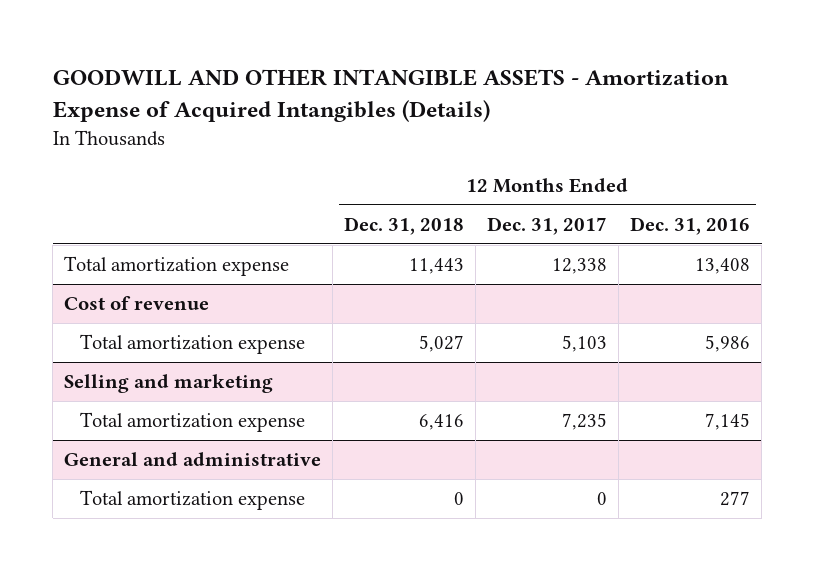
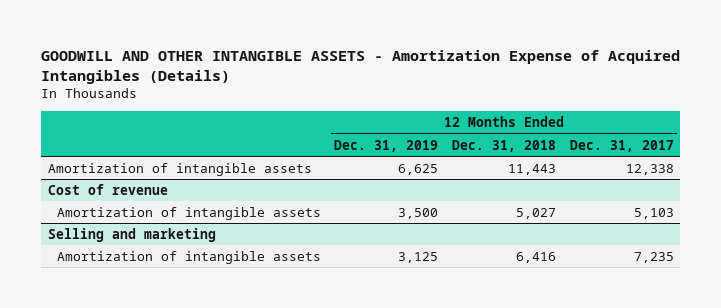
- | 12 Months Ended Dec. 31, 2018 | 12 Months Ended Dec. 31, 2017 | 12 Months Ended Dec. 31, 2016
+ | 12 Months Ended Dec. 31, 2019 | 12 Months Ended Dec. 31, 2018 | 12 Months Ended Dec. 31, 2017
- Total amortization expense | 11,443 | 12,338 | 13,408
+ Amortization of intangible assets | 6,625 | 11,443 | 12,338
@ Cost of revenue
- Total amortization expense | 5,027 | 5,103 | 5,986
+ Amortization of intangible assets | 3,500 | 5,027 | 5,103
@ Selling and marketing
- Total amortization expense | 6,416 | 7,235 | 7,145
- General and administrative
- Total amortization expense | 0 | 0 | 277
@ Selling and marketing
+ Amortization of intangible assets | 3,125 | 6,416 | 7,235

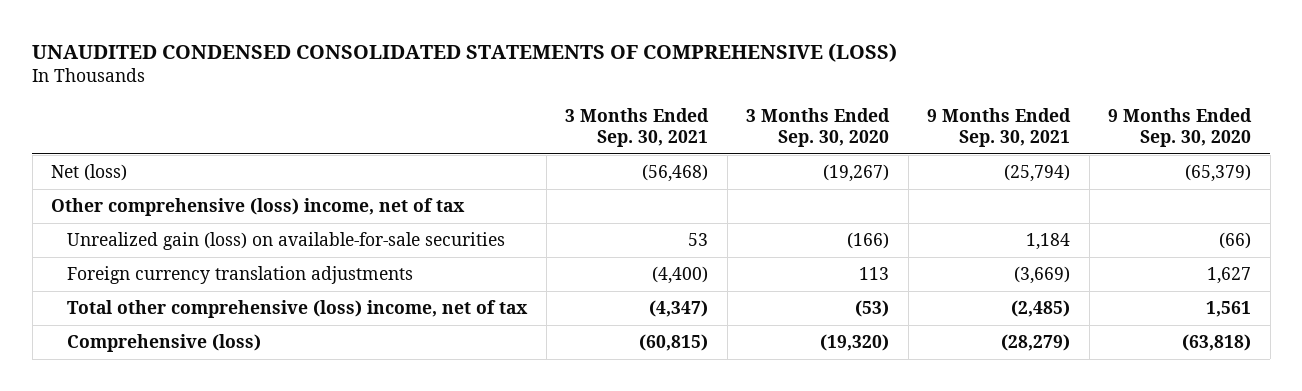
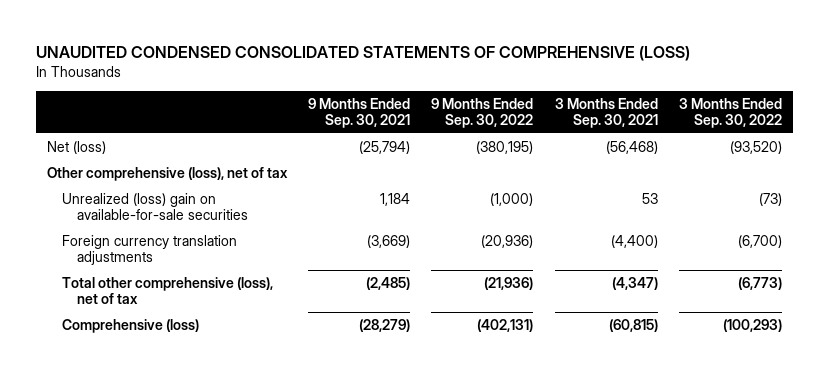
- | 3 Months Ended Sep. 30, 2021 | 3 Months Ended Sep. 30, 2020 | 9 Months Ended Sep. 30, 2021 | 9 Months Ended Sep. 30, 2020
+ | 9 Months Ended Sep. 30, 2021 | 9 Months Ended Sep. 30, 2022 | 3 Months Ended Sep. 30, 2021 | 3 Months Ended Sep. 30, 2022
- Other comprehensive (loss) income, net of tax
- Unrealized gain (loss) on available-for-sale securities | 53 | (166) | 1,184 | (66)
+ Other comprehensive (loss), net of tax
+ Unrealized (loss) gain on available-for-sale securities | 1,184 | (1,000) | 53 | (73)
- Total other comprehensive (loss) income, net of tax | (4,347) | (53) | (2,485) | 1,561
+ Total other comprehensive (loss), net of tax | (2,485) | (21,936) | (4,347) | (6,773)

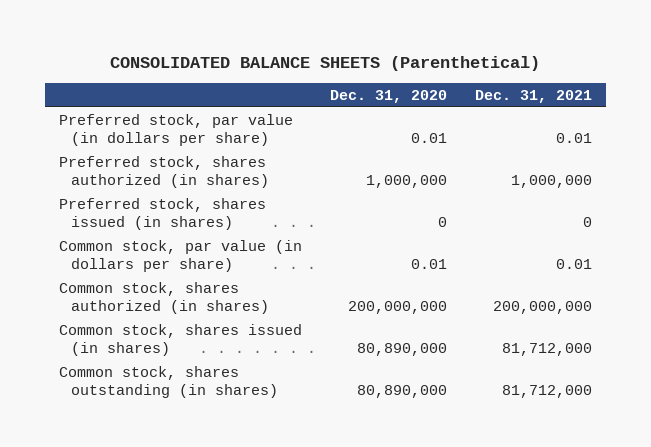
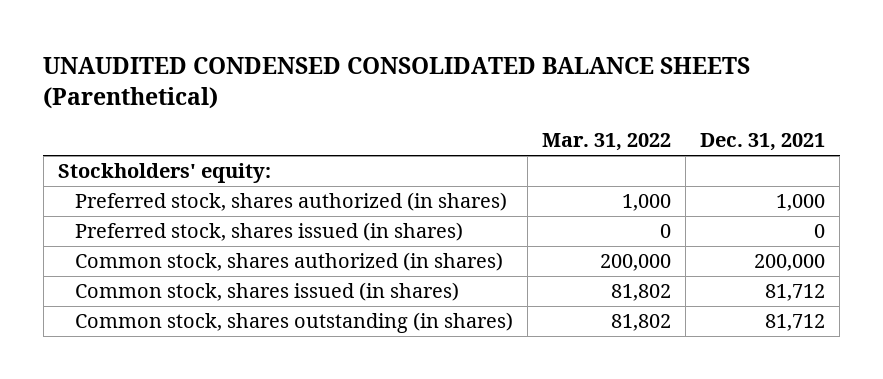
- CONSOLIDATED BALANCE SHEETS (Parenthetical)
+ UNAUDITED CONDENSED CONSOLIDATED BALANCE SHEETS (Parenthetical)
- | Dec. 31, 2020 | Dec. 31, 2021
+ | Mar. 31, 2022 | Dec. 31, 2021
- Preferred stock, par value (in dollars per share) | 0.01 | 0.01
- Preferred stock, shares authorized (in shares) | 1,000,000 | 1,000,000
+ Stockholders' equity:
+ Preferred stock, shares authorized (in shares) | 1,000 | 1,000
- Common stock, par value (in dollars per share) | 0.01 | 0.01
- Common stock, shares authorized (in shares) | 200,000,000 | 200,000,000
- Common stock, shares issued (in shares) | 80,890,000 | 81,712,000
- Common stock, shares outstanding (in shares) | 80,890,000 | 81,712,000
+ Common stock, shares authorized (in shares) | 200,000 | 200,000
+ Common stock, shares issued (in shares) | 81,802 | 81,712
+ Common stock, shares outstanding (in shares) | 81,802 | 81,712

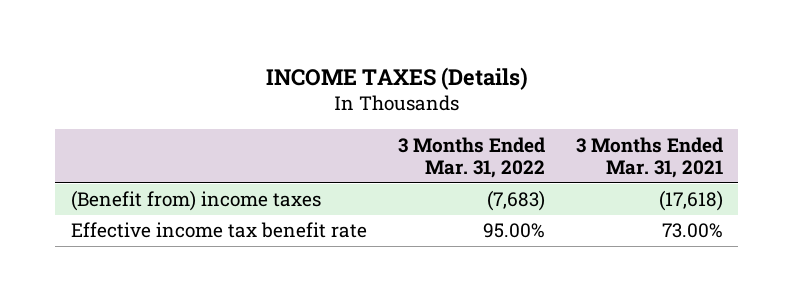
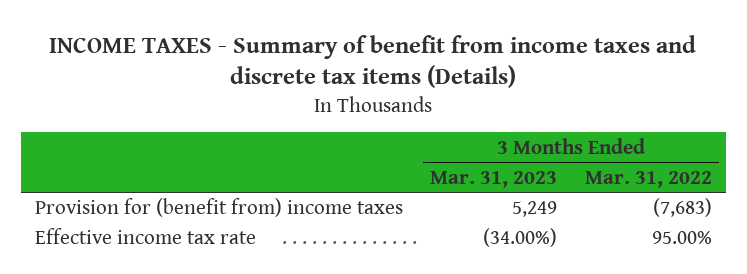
- INCOME TAXES (Details)
+ INCOME TAXES - Summary of benefit from income taxes and discrete tax items (Details)
- | 3 Months Ended Mar. 31, 2022 | 3 Months Ended Mar. 31, 2021
+ | 3 Months Ended Mar. 31, 2023 | 3 Months Ended Mar. 31, 2022
- (Benefit from) income taxes | (7,683) | (17,618)
- Effective income tax benefit rate | 95.00% | 73.00%
+ Provision for (benefit from) income taxes | 5,249 | (7,683)
+ Effective income tax rate | (34.00%) | 95.00%

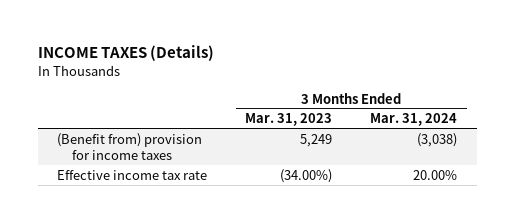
- INCOME TAXES - Summary of benefit from income taxes and discrete tax items (Details)
+ INCOME TAXES (Details)
- | 3 Months Ended Mar. 31, 2023 | 3 Months Ended Mar. 31, 2022
+ | 3 Months Ended Mar. 31, 2023 | 3 Months Ended Mar. 31, 2024
- Provision for (benefit from) income taxes | 5,249 | (7,683)
+ (Benefit from) provision for income taxes | 5,249 | (3,038)

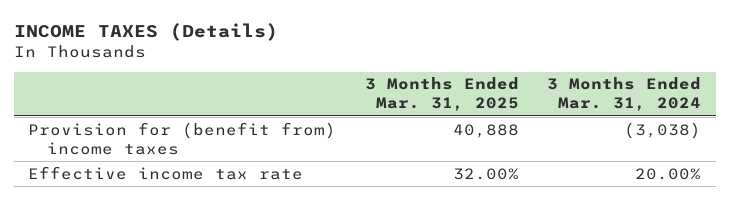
- | 3 Months Ended Mar. 31, 2023 | 3 Months Ended Mar. 31, 2024
+ | 3 Months Ended Mar. 31, 2025 | 3 Months Ended Mar. 31, 2024
- (Benefit from) provision for income taxes | 5,249 | (3,038)
+ Provision for (benefit from) income taxes | 40,888 | (3,038)

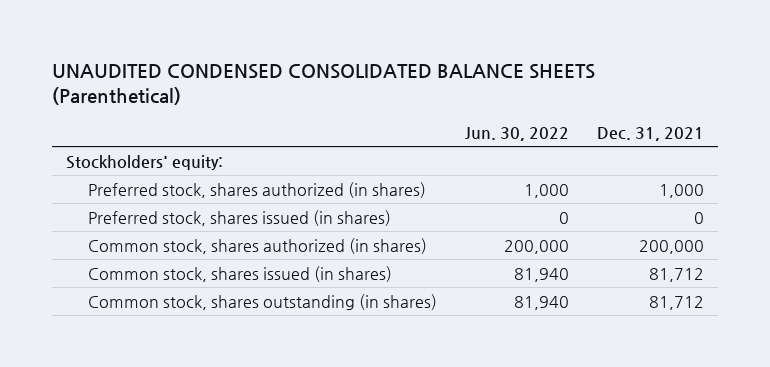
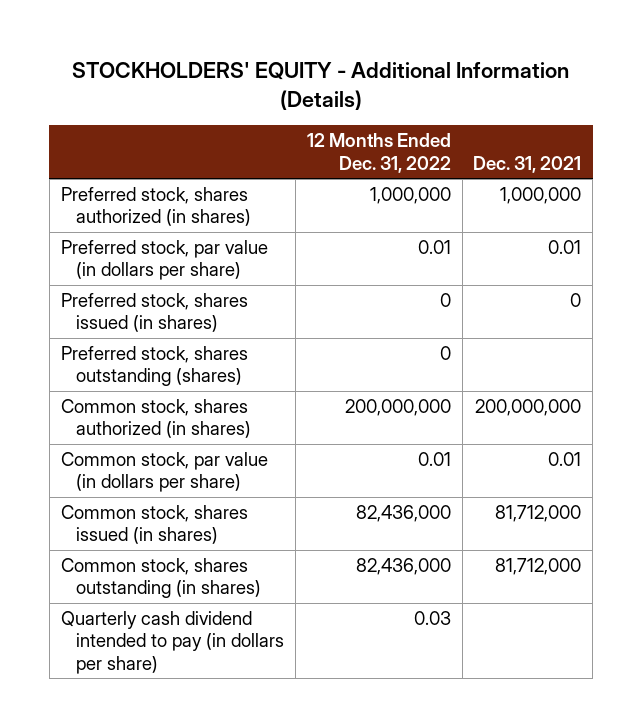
- UNAUDITED CONDENSED CONSOLIDATED BALANCE SHEETS (Parenthetical)
+ STOCKHOLDERS' EQUITY - Additional Information (Details)
- | Jun. 30, 2022 | Dec. 31, 2021
+ | 12 Months Ended Dec. 31, 2022 | Dec. 31, 2021
- Stockholders' equity:
- Preferred stock, shares authorized (in shares) | 1,000 | 1,000
+ Preferred stock, shares authorized (in shares) | 1,000,000 | 1,000,000
+ Preferred stock, par value (in dollars per share) | 0.01 | 0.01
- Common stock, shares authorized (in shares) | 200,000 | 200,000
- Common stock, shares issued (in shares) | 81,940 | 81,712
- Common stock, shares outstanding (in shares) | 81,940 | 81,712
+ Preferred stock, shares outstanding (shares) | 0 |
+ Common stock, shares authorized (in shares) | 200,000,000 | 200,000,000
+ Common stock, par value (in dollars per share) | 0.01 | 0.01
+ Common stock, shares issued (in shares) | 82,436,000 | 81,712,000
+ Common stock, shares outstanding (in shares) | 82,436,000 | 81,712,000
+ Quarterly cash dividend intended to pay (in dollars per share) | 0.03 |

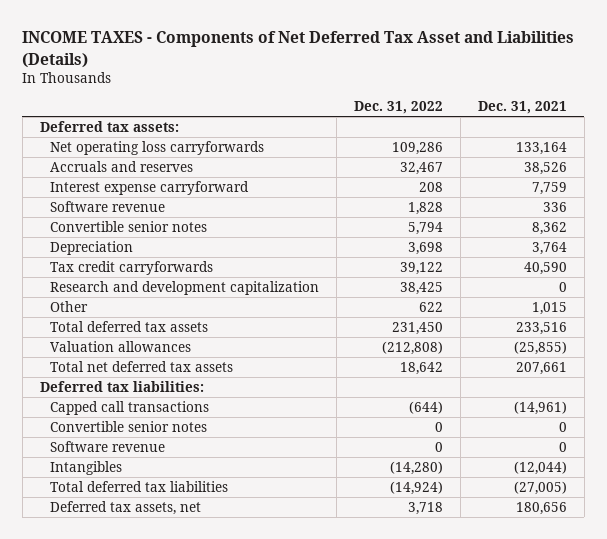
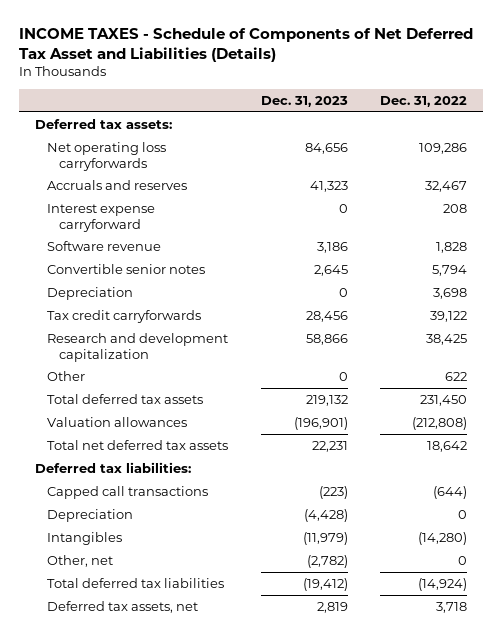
- INCOME TAXES - Components of Net Deferred Tax Asset and Liabilities (Details)
+ INCOME TAXES - Schedule of Components of Net Deferred Tax Asset and Liabilities (Details)
- | Dec. 31, 2022 | Dec. 31, 2021
+ | Dec. 31, 2023 | Dec. 31, 2022
- Convertible senior notes | 0 | 0
- Software revenue | 0 | 0
+ Depreciation | (4,428) | 0
+ Other, net | (2,782) | 0

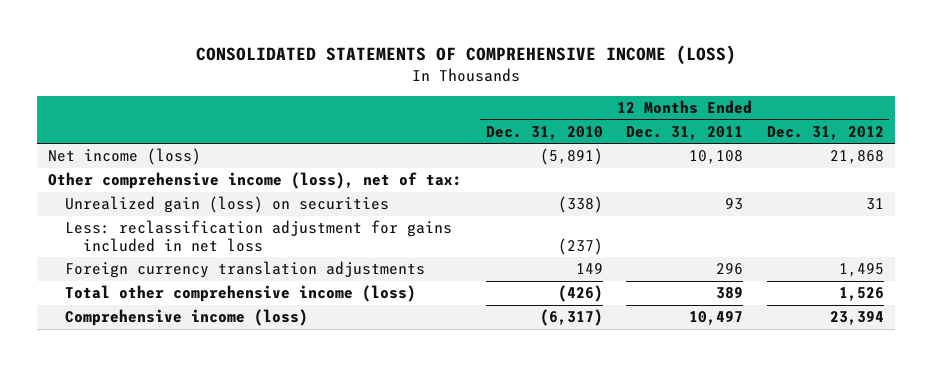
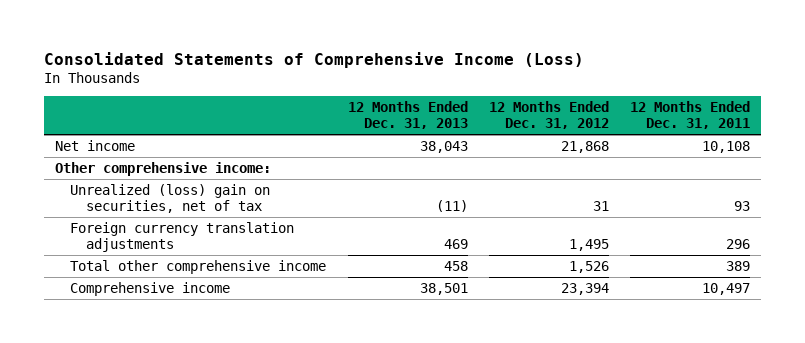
- CONSOLIDATED STATEMENTS OF COMPREHENSIVE INCOME (LOSS)
+ Consolidated Statements of Comprehensive Income (Loss)
- | 12 Months Ended Dec. 31, 2010 | 12 Months Ended Dec. 31, 2011 | 12 Months Ended Dec. 31, 2012
+ | 12 Months Ended Dec. 31, 2013 | 12 Months Ended Dec. 31, 2012 | 12 Months Ended Dec. 31, 2011
- Net income (loss) | (5,891) | 10,108 | 21,868
- Other comprehensive income (loss), net of tax:
- Unrealized gain (loss) on securities | (338) | 93 | 31
- Less: reclassification adjustment for gains included in net loss | (237) | |
+ Net income | 38,043 | 21,868 | 10,108
+ Other comprehensive income:
+ Unrealized (loss) gain on securities, net of tax | (11) | 31 | 93
- Total other comprehensive income (loss) | (426) | 389 | 1,526
- Comprehensive income (loss) | (6,317) | 10,497 | 23,394
+ Total other comprehensive income | 458 | 1,526 | 389
+ Comprehensive income | 38,501 | 23,394 | 10,497

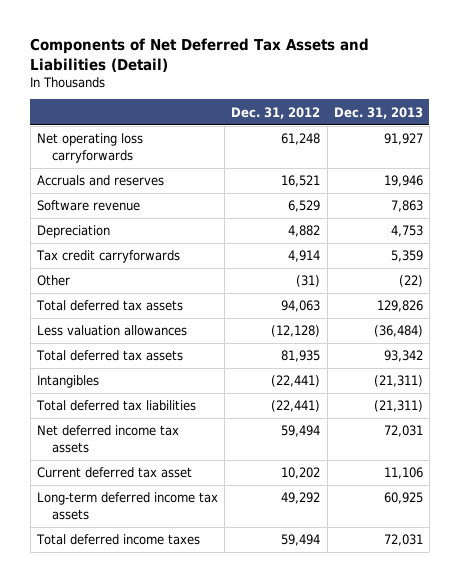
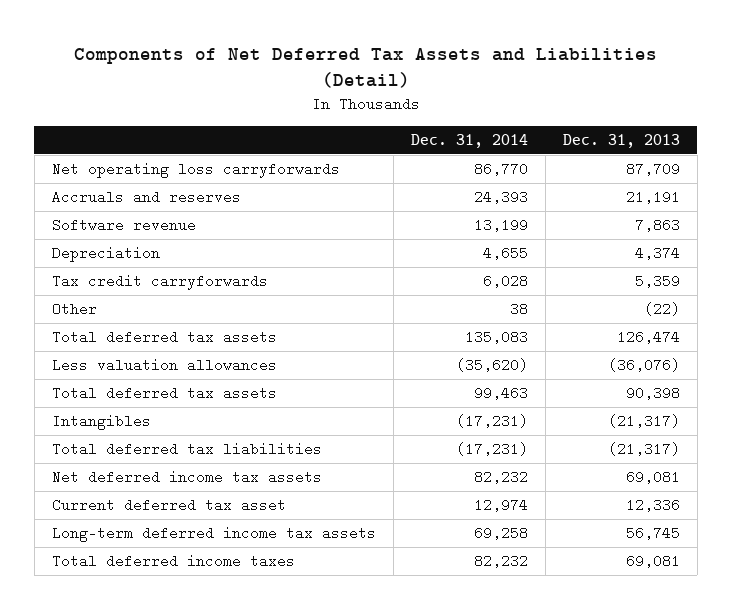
- | Dec. 31, 2012 | Dec. 31, 2013
+ | Dec. 31, 2014 | Dec. 31, 2013
- Net operating loss carryforwards | 61,248 | 91,927
- Accruals and reserves | 16,521 | 19,946
+ Net operating loss carryforwards | 86,770 | 87,709
+ Accruals and reserves | 24,393 | 21,191
- Depreciation | 4,882 | 4,753
+ Depreciation | 4,655 | 4,374
- Total deferred tax assets | 94,063 | 129,826
- Less valuation allowances | (12,128) | (36,484)
- Total deferred tax assets | 81,935 | 93,342
- Intangibles | (22,441) | (21,311)
- Total deferred tax liabilities | (22,441) | (21,311)
- Net deferred income tax assets | 59,494 | 72,031
- Current deferred tax asset | 10,202 | 11,106
- Long-term deferred income tax assets | 49,292 | 60,925
- Total deferred income taxes | 59,494 | 72,031
+ Total deferred tax assets | 135,083 | 126,474
+ Less valuation allowances | (35,620) | (36,076)
+ Total deferred tax assets | 99,463 | 90,398
+ Intangibles | (17,231) | (21,317)
+ Total deferred tax liabilities | (17,231) | (21,317)
+ Net deferred income tax assets | 82,232 | 69,081
+ Current deferred tax asset | 12,974 | 12,336
+ Long-term deferred income tax assets | 69,258 | 56,745
+ Total deferred income taxes | 82,232 | 69,081

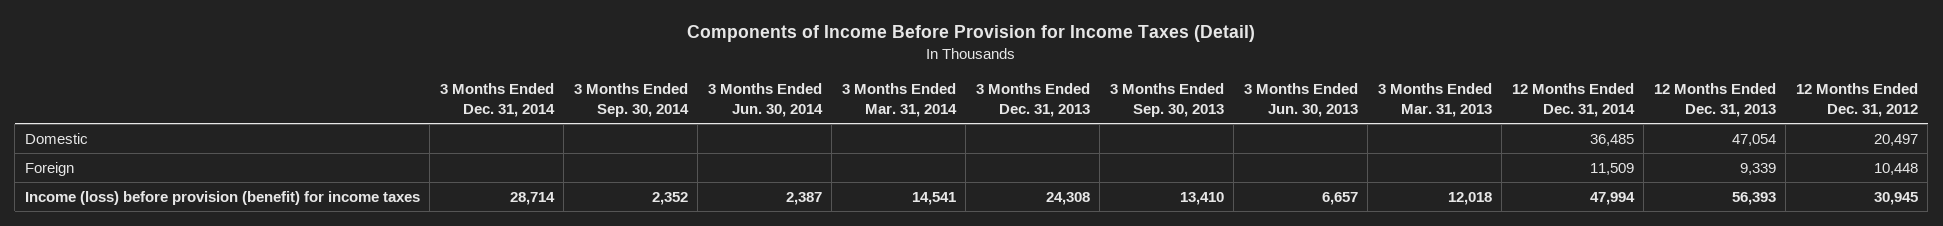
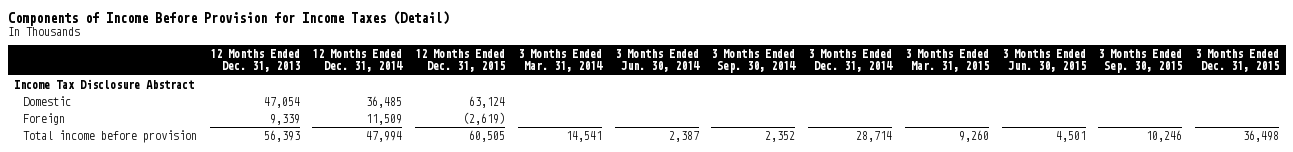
- | 3 Months Ended Dec. 31, 2014 | 3 Months Ended Sep. 30, 2014 | 3 Months Ended Jun. 30, 2014 | 3 Months Ended Mar. 31, 2014 | 3 Months Ended Dec. 31, 2013 | 3 Months Ended Sep. 30, 2013 | 3 Months Ended Jun. 30, 2013 | 3 Months Ended Mar. 31, 2013 | 12 Months Ended Dec. 31, 2014 | 12 Months Ended Dec. 31, 2013 | 12 Months Ended Dec. 31, 2012
+ | 12 Months Ended Dec. 31, 2013 | 12 Months Ended Dec. 31, 2014 | 12 Months Ended Dec. 31, 2015 | 3 Months Ended Mar. 31, 2014 | 3 Months Ended Jun. 30, 2014 | 3 Months Ended Sep. 30, 2014 | 3 Months Ended Dec. 31, 2014 | 3 Months Ended Mar. 31, 2015 | 3 Months Ended Jun. 30, 2015 | 3 Months Ended Sep. 30, 2015 | 3 Months Ended Dec. 31, 2015
+ Income Tax Disclosure Abstract
- Income (loss) before provision (benefit) for income taxes | 28,714 | 2,352 | 2,387 | 14,541 | 24,308 | 13,410 | 6,657 | 12,018 | 47,994 | 56,393 | 30,945
+ Total income before provision | 56,393 | 47,994 | 60,505 | 14,541 | 2,387 | 2,352 | 28,714 | 9,260 | 4,501 | 10,246 | 36,498

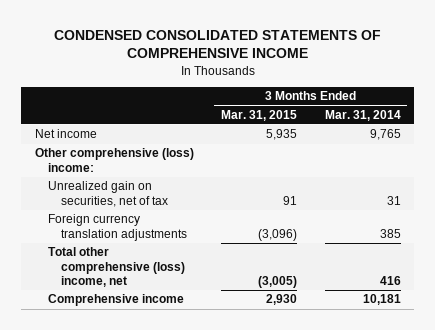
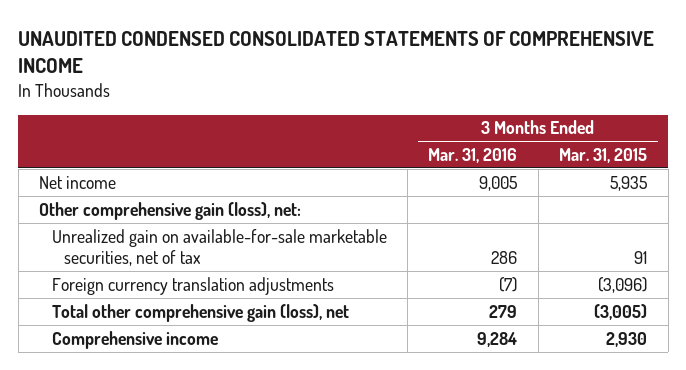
- CONDENSED CONSOLIDATED STATEMENTS OF COMPREHENSIVE INCOME
+ UNAUDITED CONDENSED CONSOLIDATED STATEMENTS OF COMPREHENSIVE INCOME
- | 3 Months Ended Mar. 31, 2015 | 3 Months Ended Mar. 31, 2014
+ | 3 Months Ended Mar. 31, 2016 | 3 Months Ended Mar. 31, 2015
- Other comprehensive (loss) income:
- Unrealized gain on securities, net of tax | 91 | 31
+ Other comprehensive gain (loss), net:
+ Unrealized gain on available-for-sale marketable securities, net of tax | 286 | 91
- Total other comprehensive (loss) income, net | (3,005) | 416
+ Total other comprehensive gain (loss), net | 279 | (3,005)

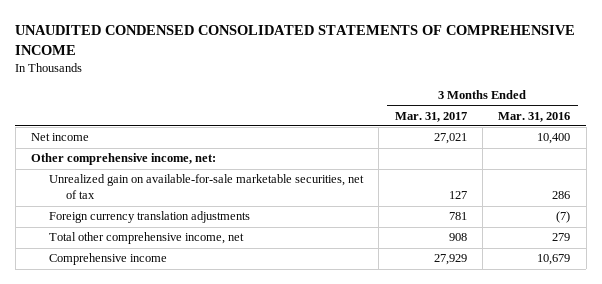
- | 3 Months Ended Mar. 31, 2016 | 3 Months Ended Mar. 31, 2015
+ | 3 Months Ended Mar. 31, 2017 | 3 Months Ended Mar. 31, 2016
- Net income | 9,005 | 5,935
- Other comprehensive gain (loss), net:
+ Net income | 27,021 | 10,400
+ Other comprehensive income, net:
- Total other comprehensive gain (loss), net | 279 | (3,005)
- Comprehensive income | 9,284 | 2,930
+ Total other comprehensive income, net | 908 | 279
+ Comprehensive income | 27,929 | 10,679

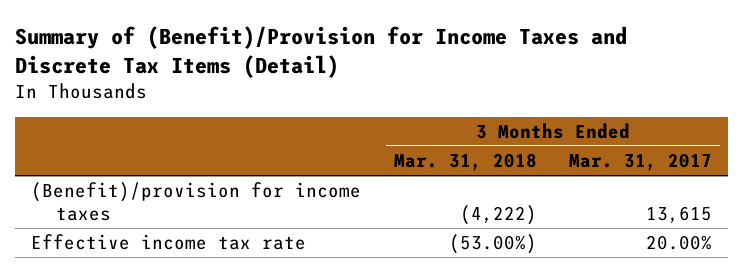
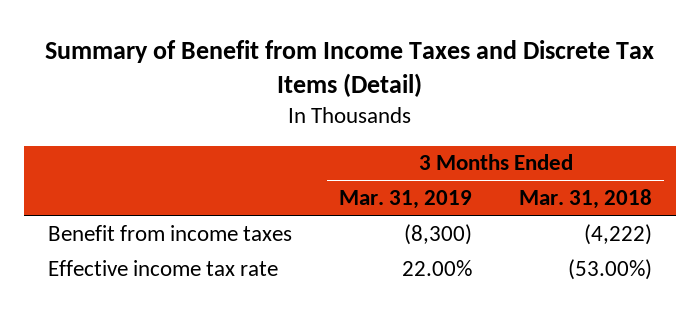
- Summary of (Benefit)/Provision for Income Taxes and Discrete Tax Items (Detail)
+ Summary of Benefit from Income Taxes and Discrete Tax Items (Detail)
- | 3 Months Ended Mar. 31, 2018 | 3 Months Ended Mar. 31, 2017
+ | 3 Months Ended Mar. 31, 2019 | 3 Months Ended Mar. 31, 2018
- (Benefit)/provision for income taxes | (4,222) | 13,615
+ Benefit from income taxes | (8,300) | (4,222)

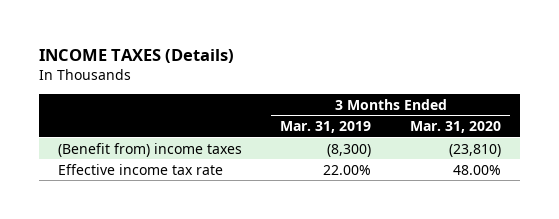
- Summary of Benefit from Income Taxes and Discrete Tax Items (Detail)
+ INCOME TAXES (Details)
- | 3 Months Ended Mar. 31, 2019 | 3 Months Ended Mar. 31, 2018
+ | 3 Months Ended Mar. 31, 2019 | 3 Months Ended Mar. 31, 2020
- Benefit from income taxes | (8,300) | (4,222)
+ (Benefit from) income taxes | (8,300) | (23,810)

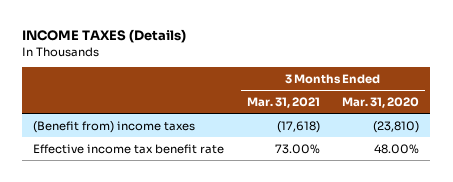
- | 3 Months Ended Mar. 31, 2019 | 3 Months Ended Mar. 31, 2020
+ | 3 Months Ended Mar. 31, 2021 | 3 Months Ended Mar. 31, 2020
- Effective income tax rate | 22.00% | 48.00%
+ Effective income tax benefit rate | 73.00% | 48.00%

